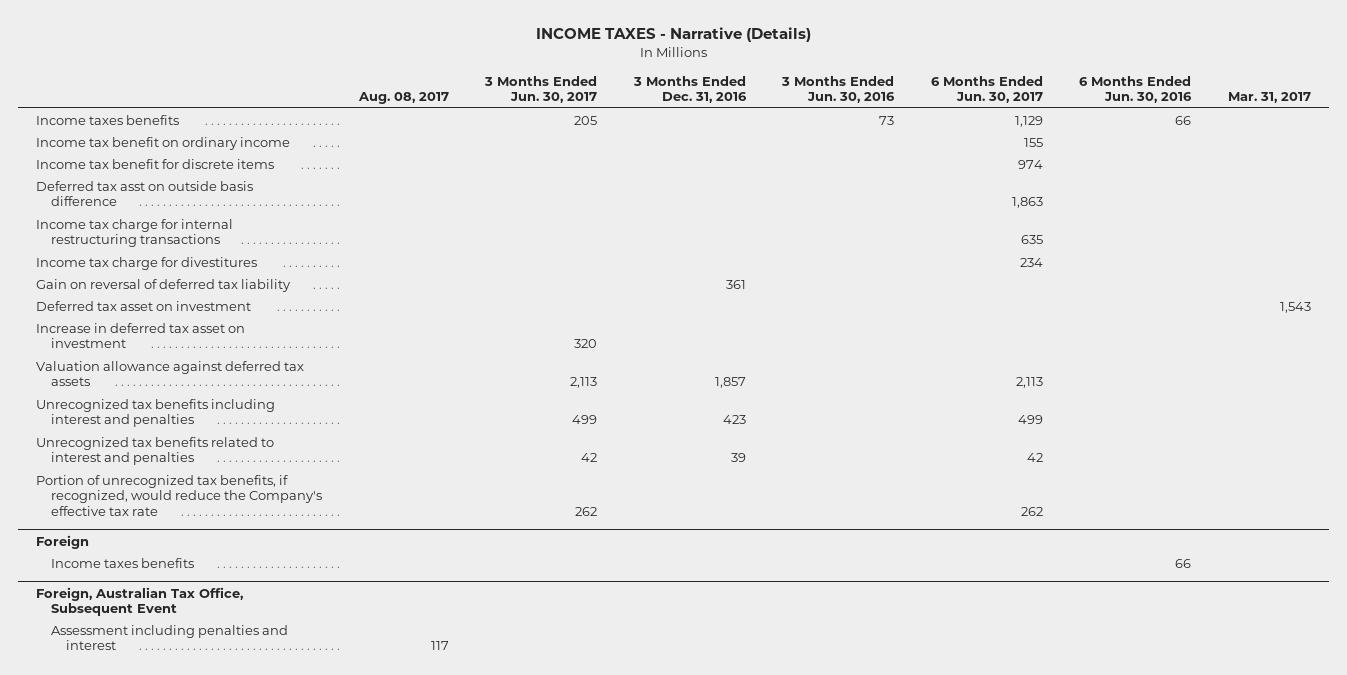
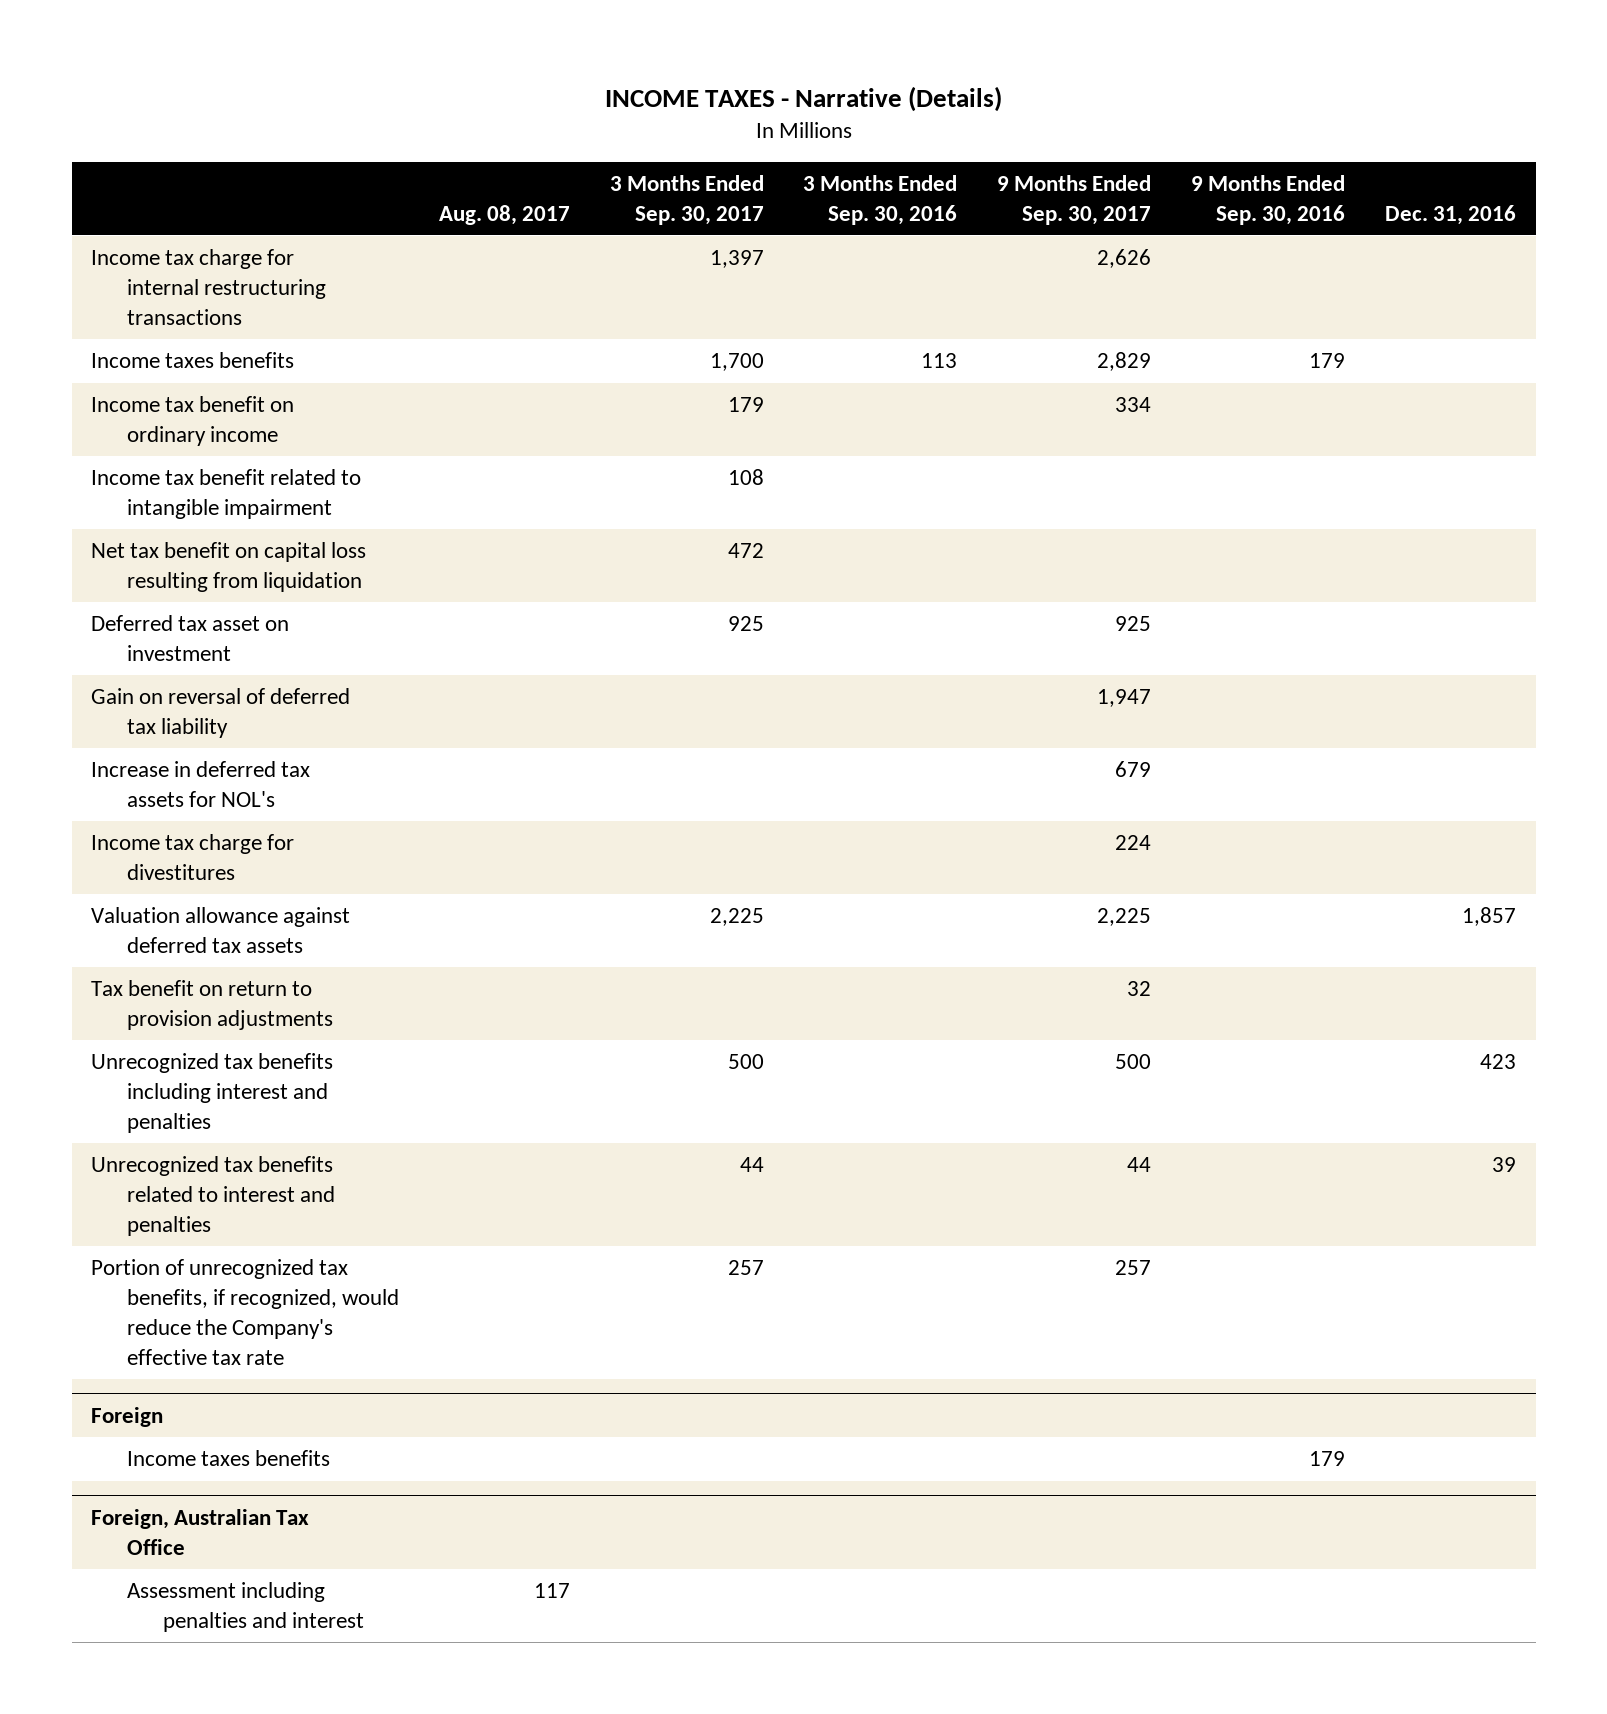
- | Aug. 08, 2017 | 3 Months Ended Jun. 30, 2017 | 3 Months Ended Dec. 31, 2016 | 3 Months Ended Jun. 30, 2016 | 6 Months Ended Jun. 30, 2017 | 6 Months Ended Jun. 30, 2016 | Mar. 31, 2017
+ | Aug. 08, 2017 | 3 Months Ended Sep. 30, 2017 | 3 Months Ended Sep. 30, 2016 | 9 Months Ended Sep. 30, 2017 | 9 Months Ended Sep. 30, 2016 | Dec. 31, 2016
moved up: Income tax charge for internal restructuring transactions | | 1,397 | | 2,626 | |
- Income tax benefit for discrete items | | | | | 974 | |
- Deferred tax asst on outside basis difference | | | | | 1,863 | |
+ Income tax benefit related to intangible impairment | | 108 | | | |
+ Net tax benefit on capital loss resulting from liquidation | | 472 | | | |
- Increase in deferred tax asset on investment | | 320 | | | | |
moved down: Gain on reversal of deferred tax liability | | | | 1,947 | |
+ Increase in deferred tax assets for NOL's | | | | 679 | |
moved down: Income tax charge for divestitures | | | | 224 | |
+ Tax benefit on return to provision adjustments | | | | 32 | |
- Foreign, Australian Tax Office, Subsequent Event
+ Foreign, Australian Tax Office

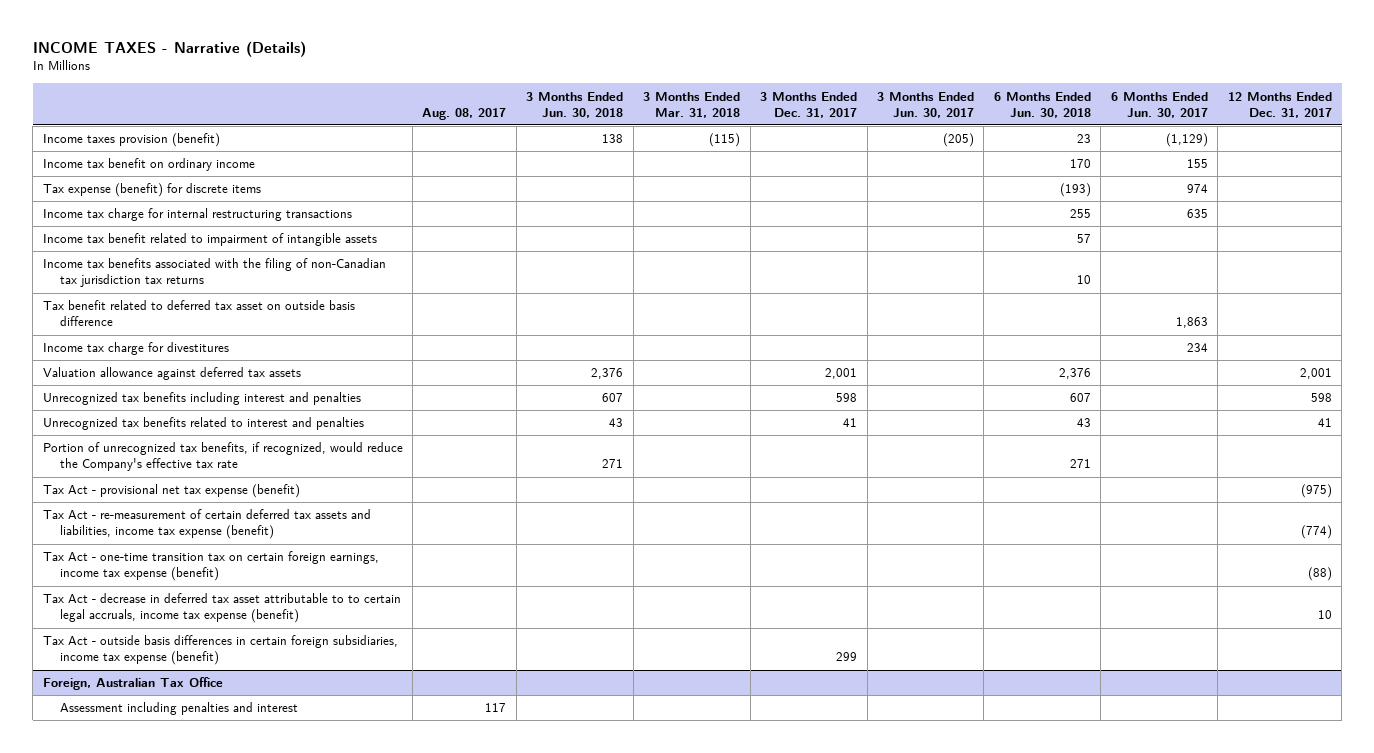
- | Aug. 08, 2017 | 3 Months Ended Sep. 30, 2017 | 3 Months Ended Sep. 30, 2016 | 9 Months Ended Sep. 30, 2017 | 9 Months Ended Sep. 30, 2016 | Dec. 31, 2016
+ | Aug. 08, 2017 | 3 Months Ended Jun. 30, 2018 | 3 Months Ended Mar. 31, 2018 | 3 Months Ended Dec. 31, 2017 | 3 Months Ended Jun. 30, 2017 | 6 Months Ended Jun. 30, 2018 | 6 Months Ended Jun. 30, 2017 | 12 Months Ended Dec. 31, 2017
- Income taxes benefits | | 1,700 | 113 | 2,829 | 179 |
+ Income taxes provision (benefit) | | 138 | (115) | | (205) | 23 | (1,129) |
- Income tax benefit related to intangible impairment | | 108 | | | |
- Net tax benefit on capital loss resulting from liquidation | | 472 | | | |
- Deferred tax asset on investment | | 925 | | 925 | |
- Gain on reversal of deferred tax liability | | | | 1,947 | |
- Increase in deferred tax assets for NOL's | | | | 679 | |
+ Tax expense (benefit) for discrete items | | | | | | (193) | 974 |
moved down: Income tax charge for internal restructuring transactions | | | | | | 255 | 635 |
+ Income tax benefit related to impairment of intangible assets | | | | | | 57 | |
+ Income tax benefits associated with the filing of non-Canadian tax jurisdiction tax returns | | | | | | 10 | |
+ Tax benefit related to deferred tax asset on outside basis difference | | | | | | | 1,863 |
- Tax benefit on return to provision adjustments | | | | 32 | |
- Foreign
- Income taxes benefits | | | | | 179 |
+ Tax Act - provisional net tax expense (benefit) | | | | | | | | (975)
+ Tax Act - re-measurement of certain deferred tax assets and liabilities, income tax expense (benefit) | | | | | | | | (774)
+ Tax Act - one-time transition tax on certain foreign earnings, income tax expense (benefit) | | | | | | | | (88)
+ Tax Act - decrease in deferred tax asset attributable to to certain legal accruals, income tax expense (benefit) | | | | | | | | 10
+ Tax Act - outside basis differences in certain foreign subsidiaries, income tax expense (benefit) | | | | 299 | | | |

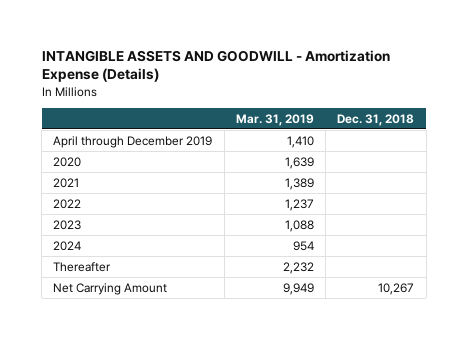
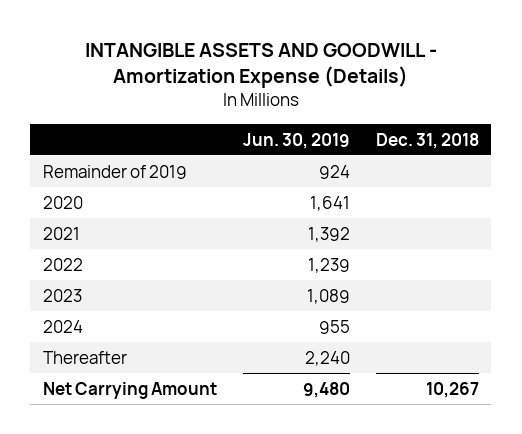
- | Mar. 31, 2019 | Dec. 31, 2018
+ | Jun. 30, 2019 | Dec. 31, 2018
- April through December 2019 | 1,410 |
+ Remainder of 2019 | 924 |

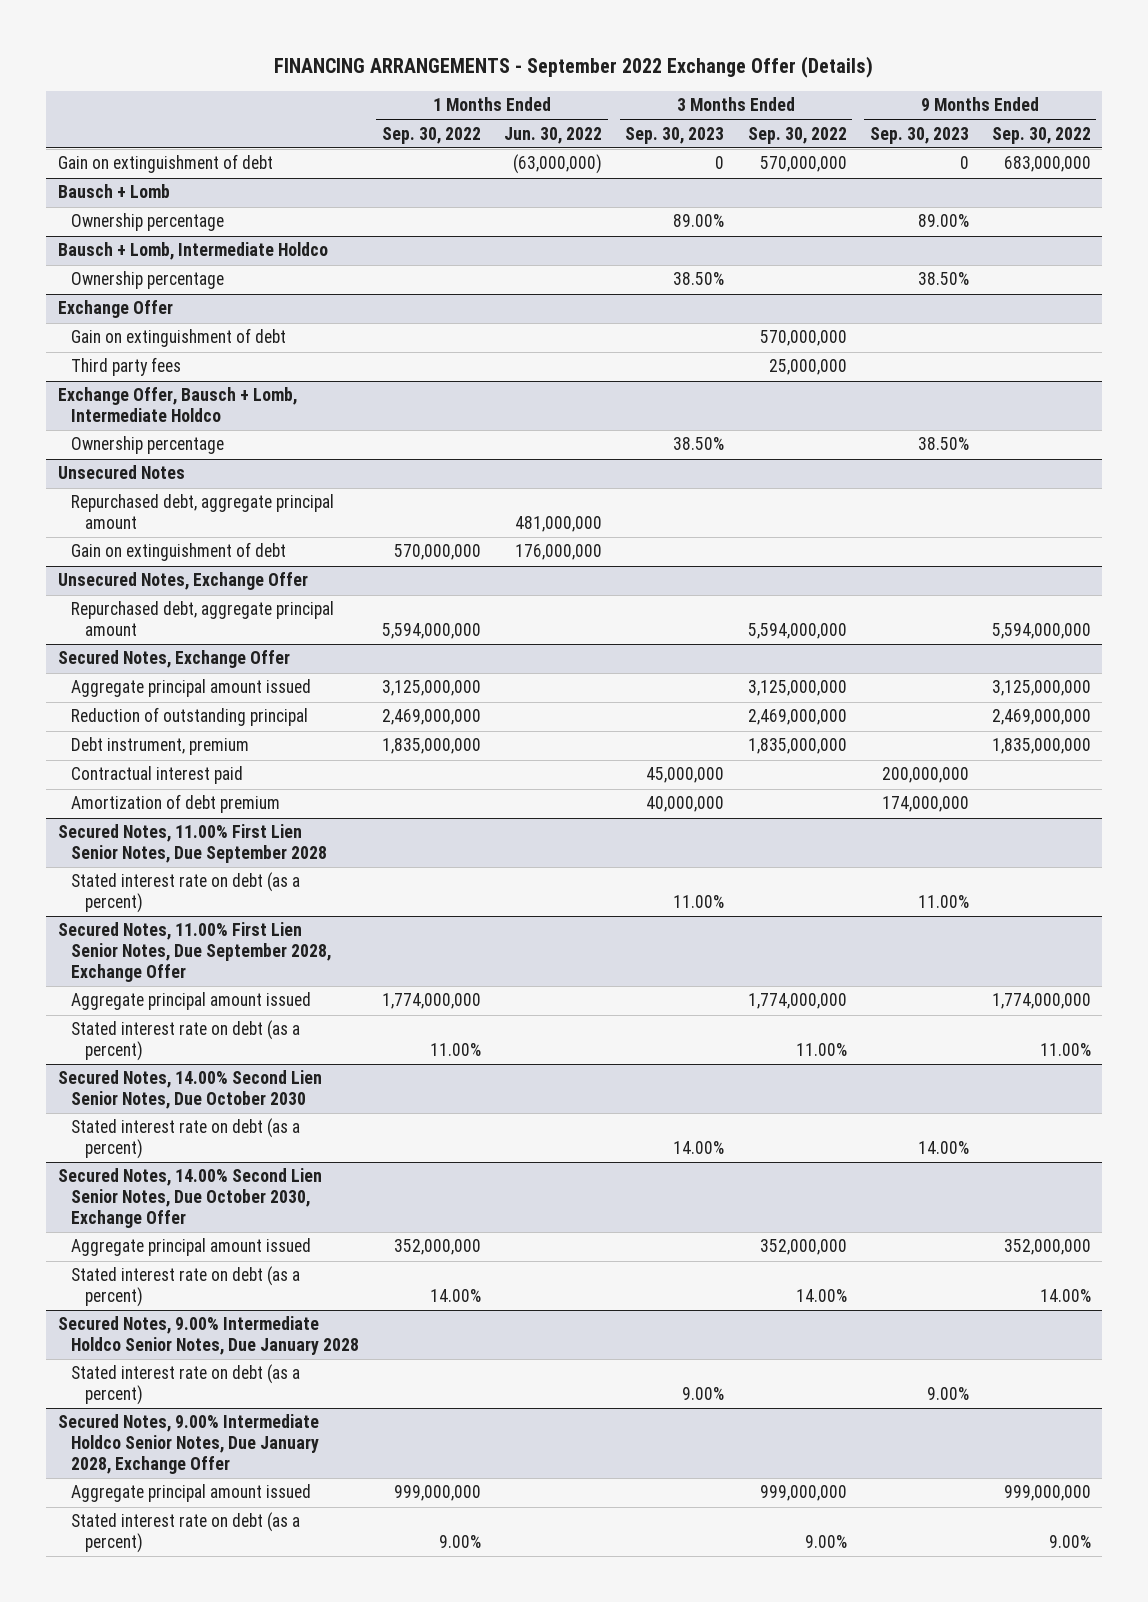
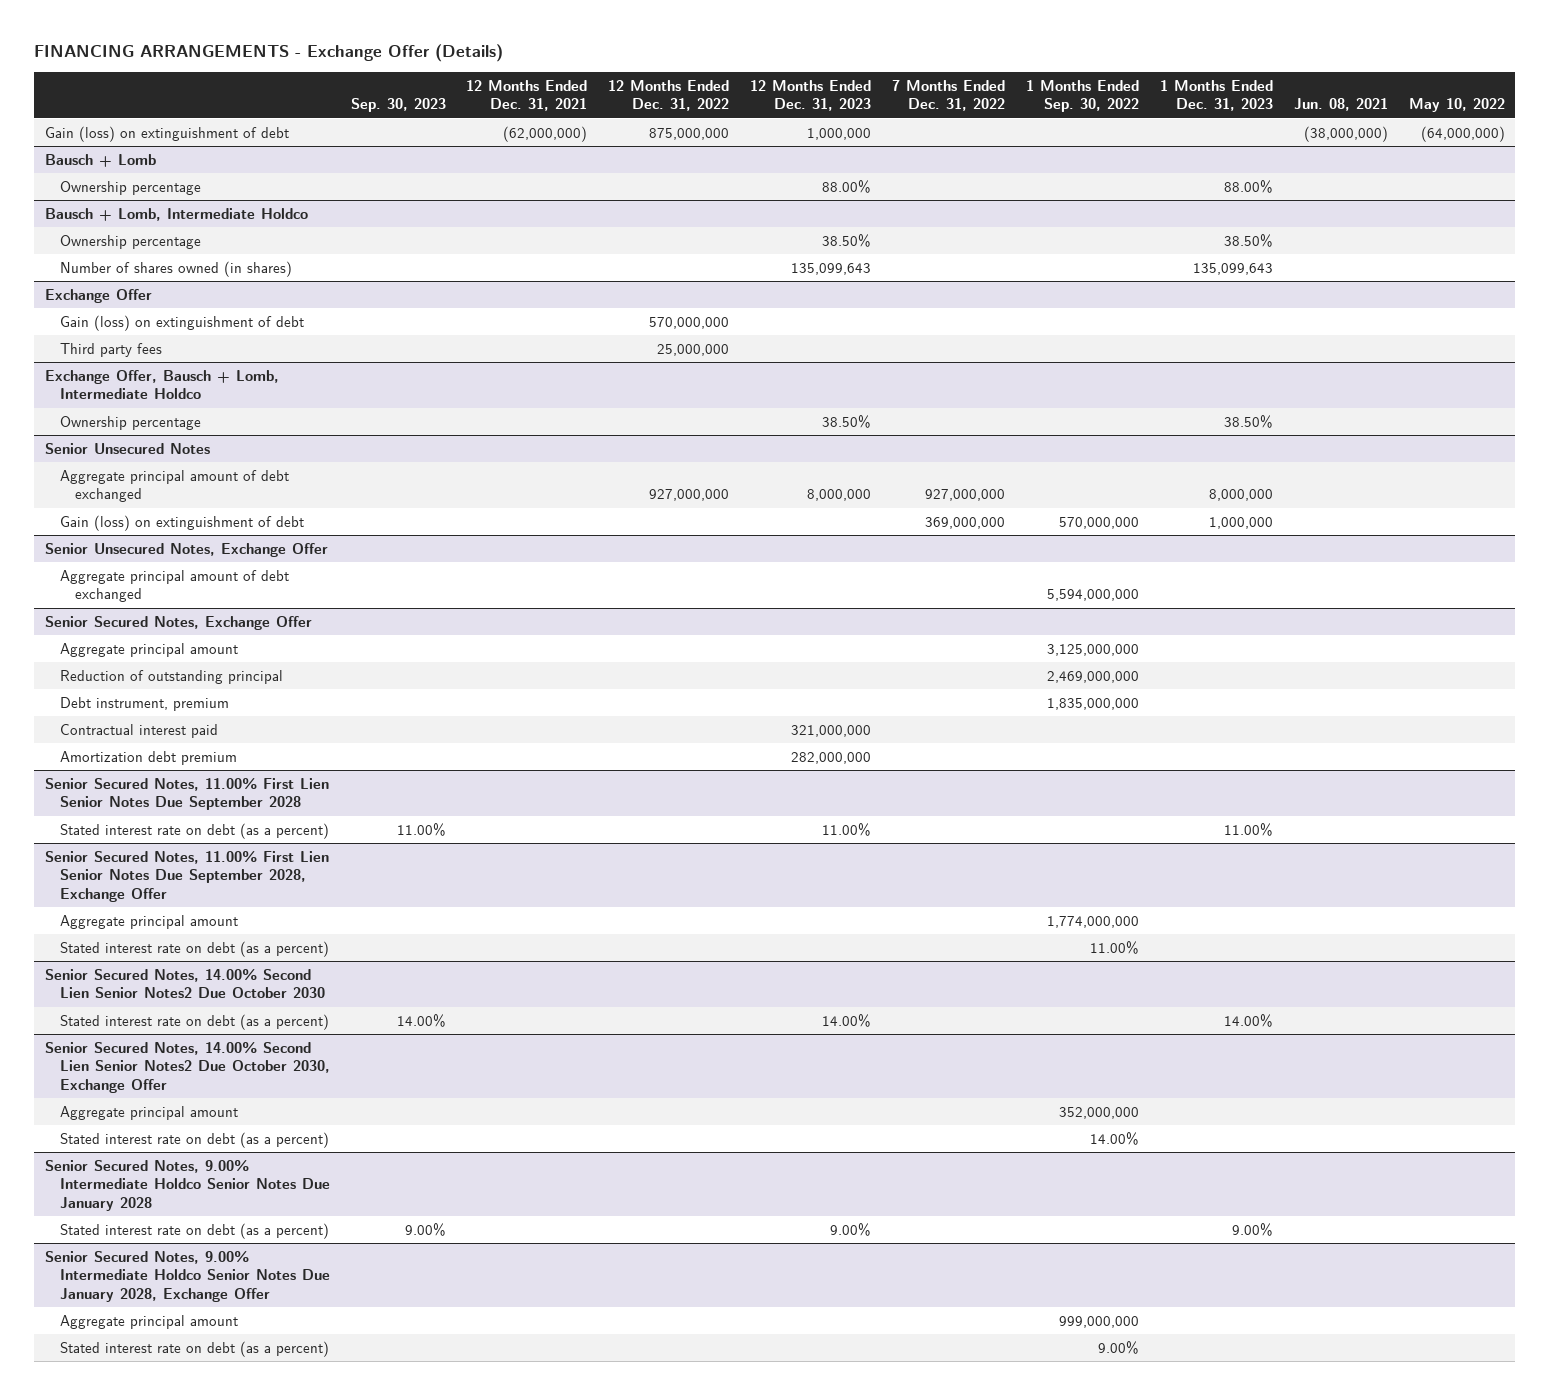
- FINANCING ARRANGEMENTS - September 2022 Exchange Offer (Details)
+ FINANCING ARRANGEMENTS - Exchange Offer (Details)
- | 1 Months Ended Sep. 30, 2022 | 1 Months Ended Jun. 30, 2022 | 3 Months Ended Sep. 30, 2023 | 3 Months Ended Sep. 30, 2022 | 9 Months Ended Sep. 30, 2023 | 9 Months Ended Sep. 30, 2022
+ | Sep. 30, 2023 | 12 Months Ended Dec. 31, 2021 | 12 Months Ended Dec. 31, 2022 | 12 Months Ended Dec. 31, 2023 | 7 Months Ended Dec. 31, 2022 | 1 Months Ended Sep. 30, 2022 | 1 Months Ended Dec. 31, 2023 | Jun. 08, 2021 | May 10, 2022
- Gain on extinguishment of debt | | (63,000,000) | 0 | 570,000,000 | 0 | 683,000,000
+ Gain (loss) on extinguishment of debt | | (62,000,000) | 875,000,000 | 1,000,000 | | | | (38,000,000) | (64,000,000)
@ Bausch + Lomb, Intermediate Holdco
+ Number of shares owned (in shares) | | | | 135,099,643 | | | 135,099,643 | |
@ Exchange Offer
- Gain on extinguishment of debt | | | | 570,000,000 | |
+ Gain (loss) on extinguishment of debt | | | 570,000,000 | | | | | |
- Unsecured Notes
- Repurchased debt, aggregate principal amount | | 481,000,000 | | | |
- Gain on extinguishment of debt | 570,000,000 | 176,000,000 | | | |
- Unsecured Notes, Exchange Offer
- Repurchased debt, aggregate principal amount | 5,594,000,000 | | | 5,594,000,000 | | 5,594,000,000
- Secured Notes, Exchange Offer
- Aggregate principal amount issued | 3,125,000,000 | | | 3,125,000,000 | | 3,125,000,000
+ Senior Unsecured Notes
+ Aggregate principal amount of debt exchanged | | | 927,000,000 | 8,000,000 | 927,000,000 | | 8,000,000 | |
+ Gain (loss) on extinguishment of debt | | | | | 369,000,000 | 570,000,000 | 1,000,000 | |
+ Senior Unsecured Notes, Exchange Offer
+ Aggregate principal amount of debt exchanged | | | | | | 5,594,000,000 | | |
+ Senior Secured Notes, Exchange Offer
+ Aggregate principal amount | | | | | | 3,125,000,000 | | |
- Amortization of debt premium | | | 40,000,000 | | 174,000,000 |
- Secured Notes, 11.00% First Lien Senior Notes, Due September 2028
+ Amortization debt premium | | | | 282,000,000 | | | | |
+ Senior Secured Notes, 11.00% First Lien Senior Notes Due September 2028
- Secured Notes, 11.00% First Lien Senior Notes, Due September 2028, Exchange Offer
- Aggregate principal amount issued | 1,774,000,000 | | | 1,774,000,000 | | 1,774,000,000
+ Senior Secured Notes, 11.00% First Lien Senior Notes Due September 2028, Exchange Offer
+ Aggregate principal amount | | | | | | 1,774,000,000 | | |
- Secured Notes, 14.00% Second Lien Senior Notes, Due October 2030
+ Senior Secured Notes, 14.00% Second Lien Senior Notes2 Due October 2030
- Secured Notes, 14.00% Second Lien Senior Notes, Due October 2030, Exchange Offer
- Aggregate principal amount issued | 352,000,000 | | | 352,000,000 | | 352,000,000
+ Senior Secured Notes, 14.00% Second Lien Senior Notes2 Due October 2030, Exchange Offer
+ Aggregate principal amount | | | | | | 352,000,000 | | |
- Secured Notes, 9.00% Intermediate Holdco Senior Notes, Due January 2028
+ Senior Secured Notes, 9.00% Intermediate Holdco Senior Notes Due January 2028
- Secured Notes, 9.00% Intermediate Holdco Senior Notes, Due January 2028, Exchange Offer
- Aggregate principal amount issued | 999,000,000 | | | 999,000,000 | | 999,000,000
+ Senior Secured Notes, 9.00% Intermediate Holdco Senior Notes Due January 2028, Exchange Offer
+ Aggregate principal amount | | | | | | 999,000,000 | | |

